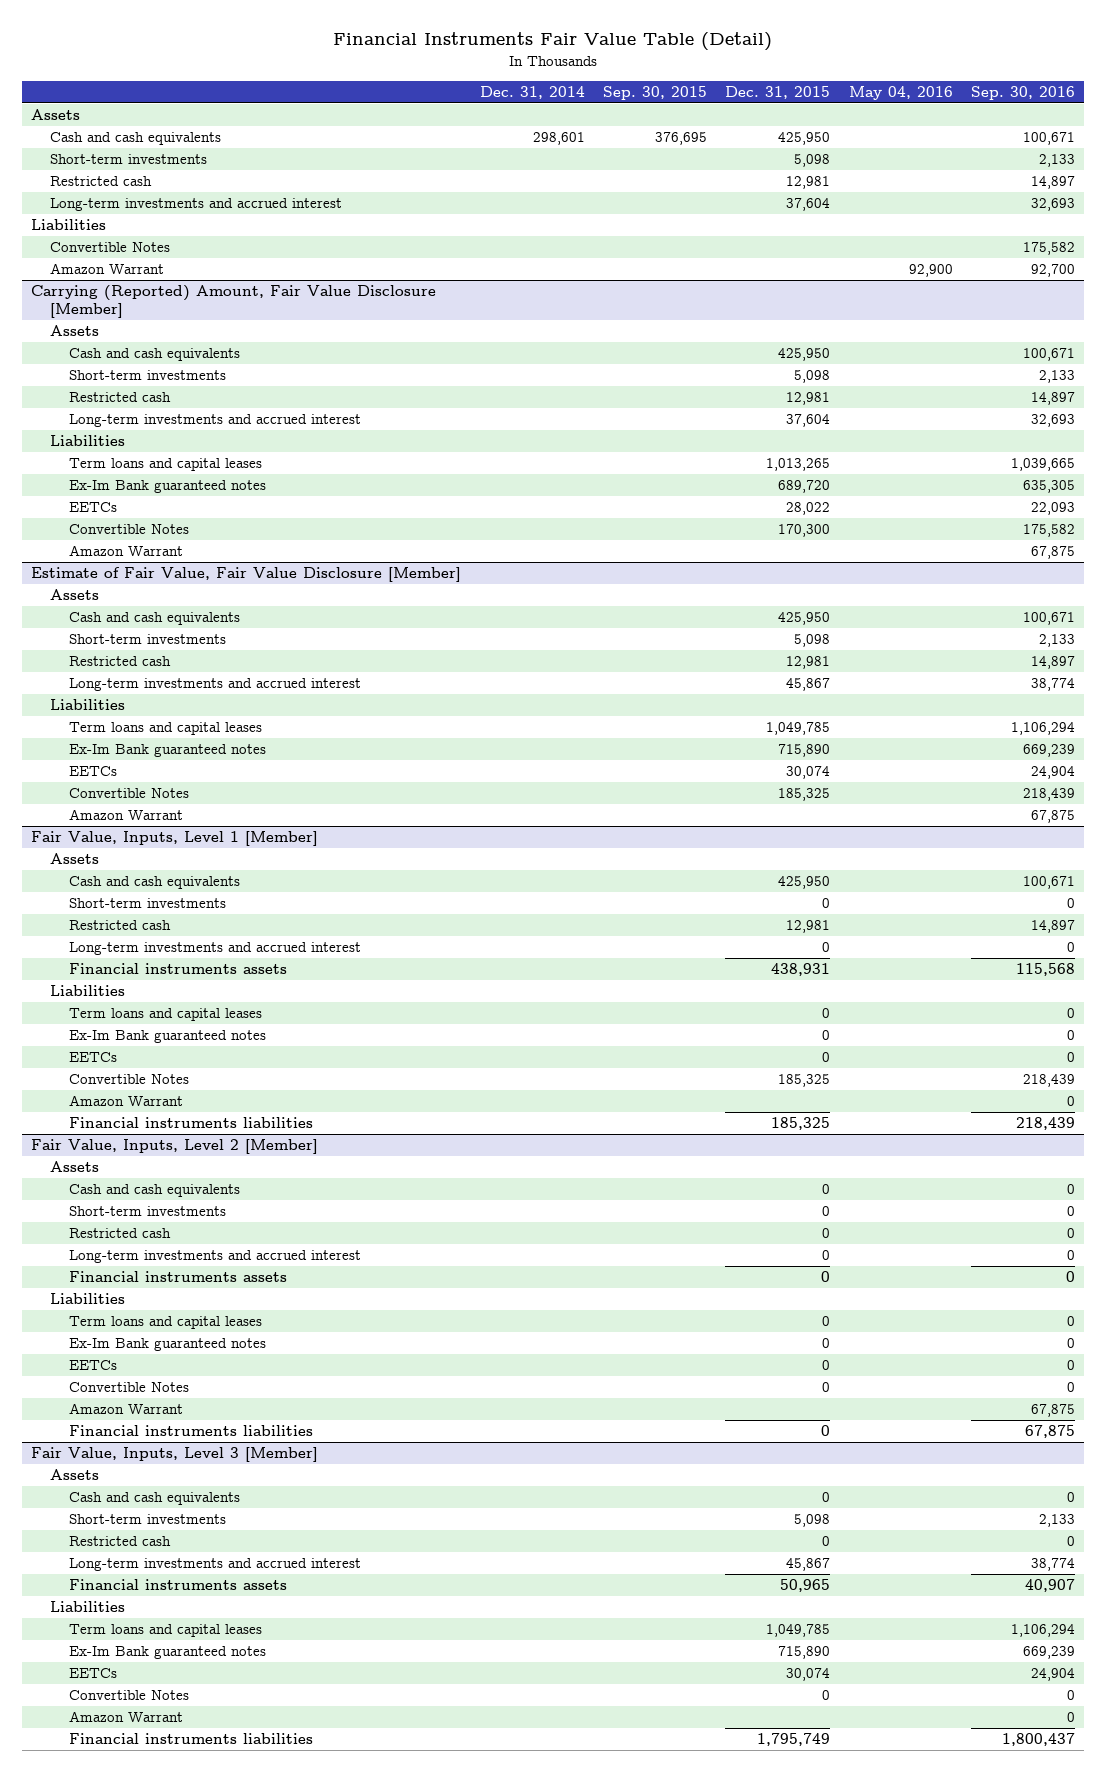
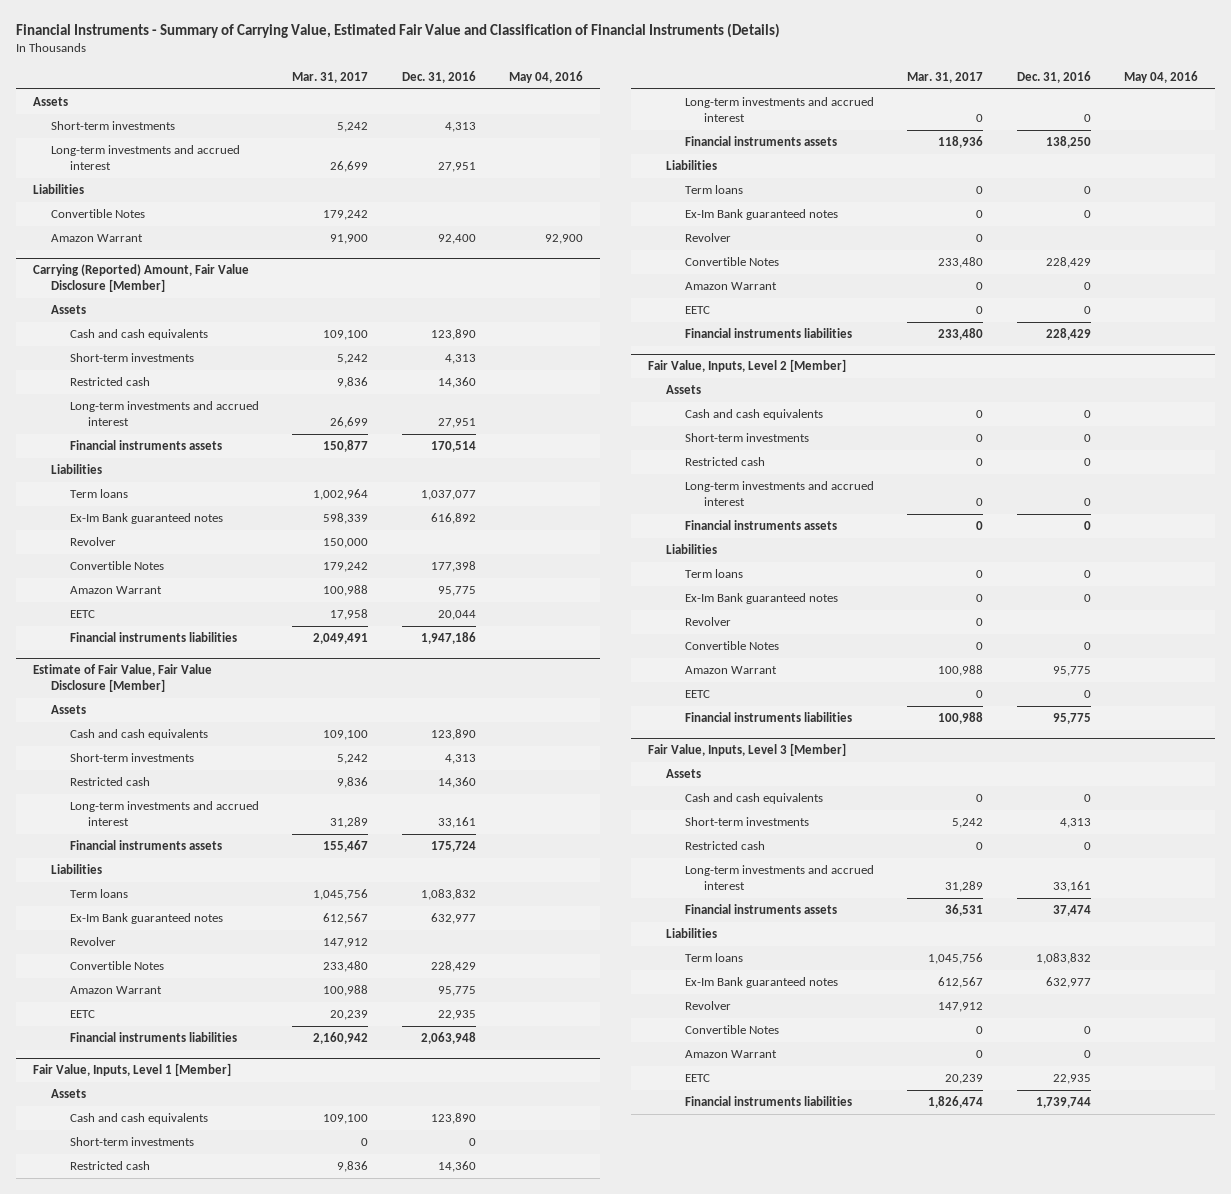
- Financial Instruments Fair Value Table (Detail)
+ Financial Instruments - Summary of Carrying Value, Estimated Fair Value and Classification of Financial Instruments (Details)
- | Dec. 31, 2014 | Sep. 30, 2015 | Dec. 31, 2015 | May 04, 2016 | Sep. 30, 2016
+ | Mar. 31, 2017 | Dec. 31, 2016 | May 04, 2016
- Cash and cash equivalents | 298,601 | 376,695 | 425,950 | | 100,671
- Restricted cash | | | 12,981 | | 14,897
@ Carrying (Reported) Amount, Fair Value Disclosure [Member]
+ Financial instruments assets | 150,877 | 170,514 |
- Term loans and capital leases | | | 1,013,265 | | 1,039,665
+ Term loans | 1,002,964 | 1,037,077 |
- EETCs | | | 28,022 | | 22,093
+ Revolver | 150,000 | |
+ EETC | 17,958 | 20,044 |
+ Financial instruments liabilities | 2,049,491 | 1,947,186 |
@ Estimate of Fair Value, Fair Value Disclosure [Member]
+ Financial instruments assets | 155,467 | 175,724 |
- Term loans and capital leases | | | 1,049,785 | | 1,106,294
+ Term loans | 1,045,756 | 1,083,832 |
- EETCs | | | 30,074 | | 24,904
+ Revolver | 147,912 | |
+ EETC | 20,239 | 22,935 |
+ Financial instruments liabilities | 2,160,942 | 2,063,948 |
@ Fair Value, Inputs, Level 1 [Member]
- Term loans and capital leases | | | 0 | | 0
+ Term loans | 0 | 0 |
- EETCs | | | 0 | | 0
+ Revolver | 0 | |
+ EETC | 0 | 0 |
@ Fair Value, Inputs, Level 2 [Member]
- Term loans and capital leases | | | 0 | | 0
+ Term loans | 0 | 0 |
- EETCs | | | 0 | | 0
+ Revolver | 0 | |
+ EETC | 0 | 0 |
@ Fair Value, Inputs, Level 3 [Member]
- Term loans and capital leases | | | 1,049,785 | | 1,106,294
+ Term loans | 1,045,756 | 1,083,832 |
- EETCs | | | 30,074 | | 24,904
+ Revolver | 147,912 | |
+ EETC | 20,239 | 22,935 |

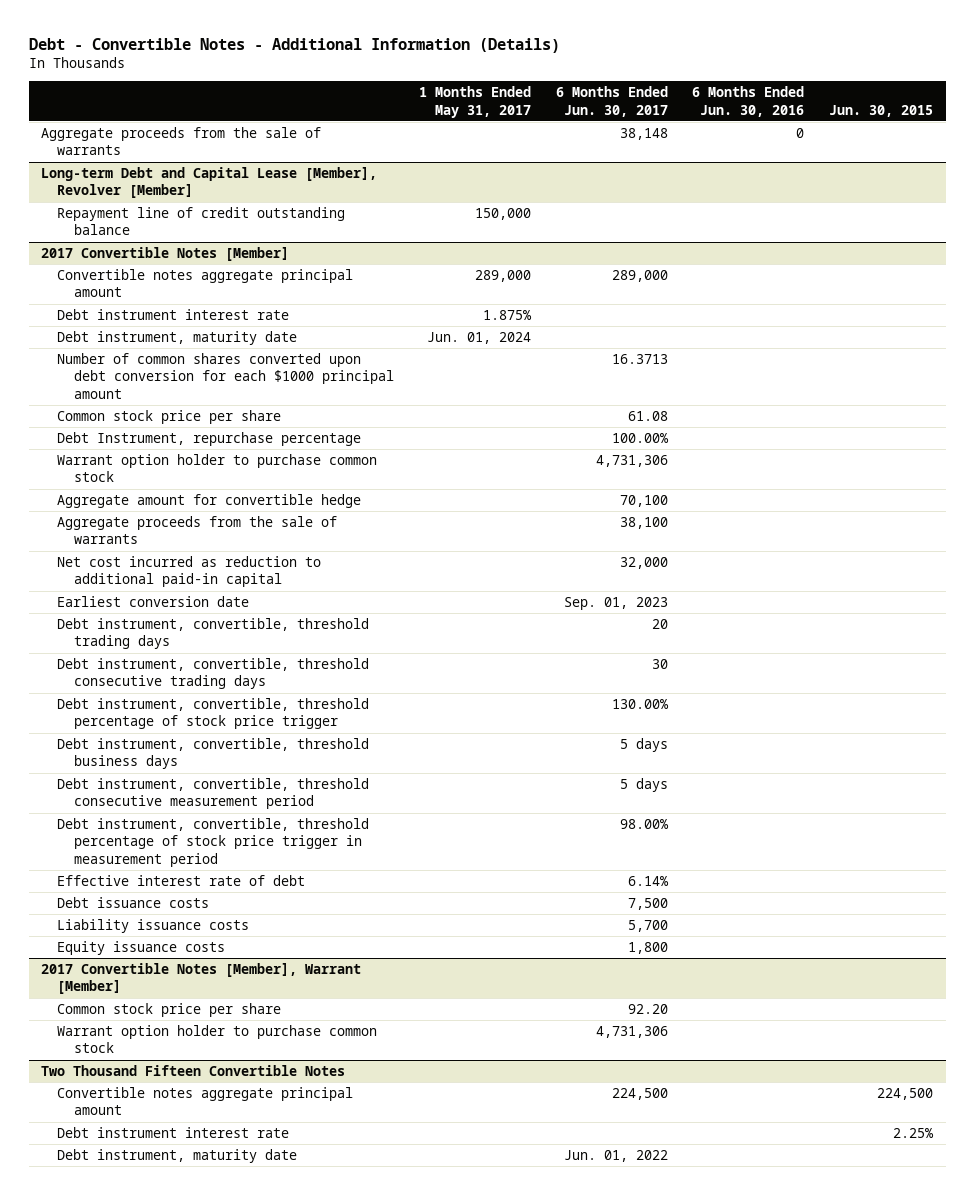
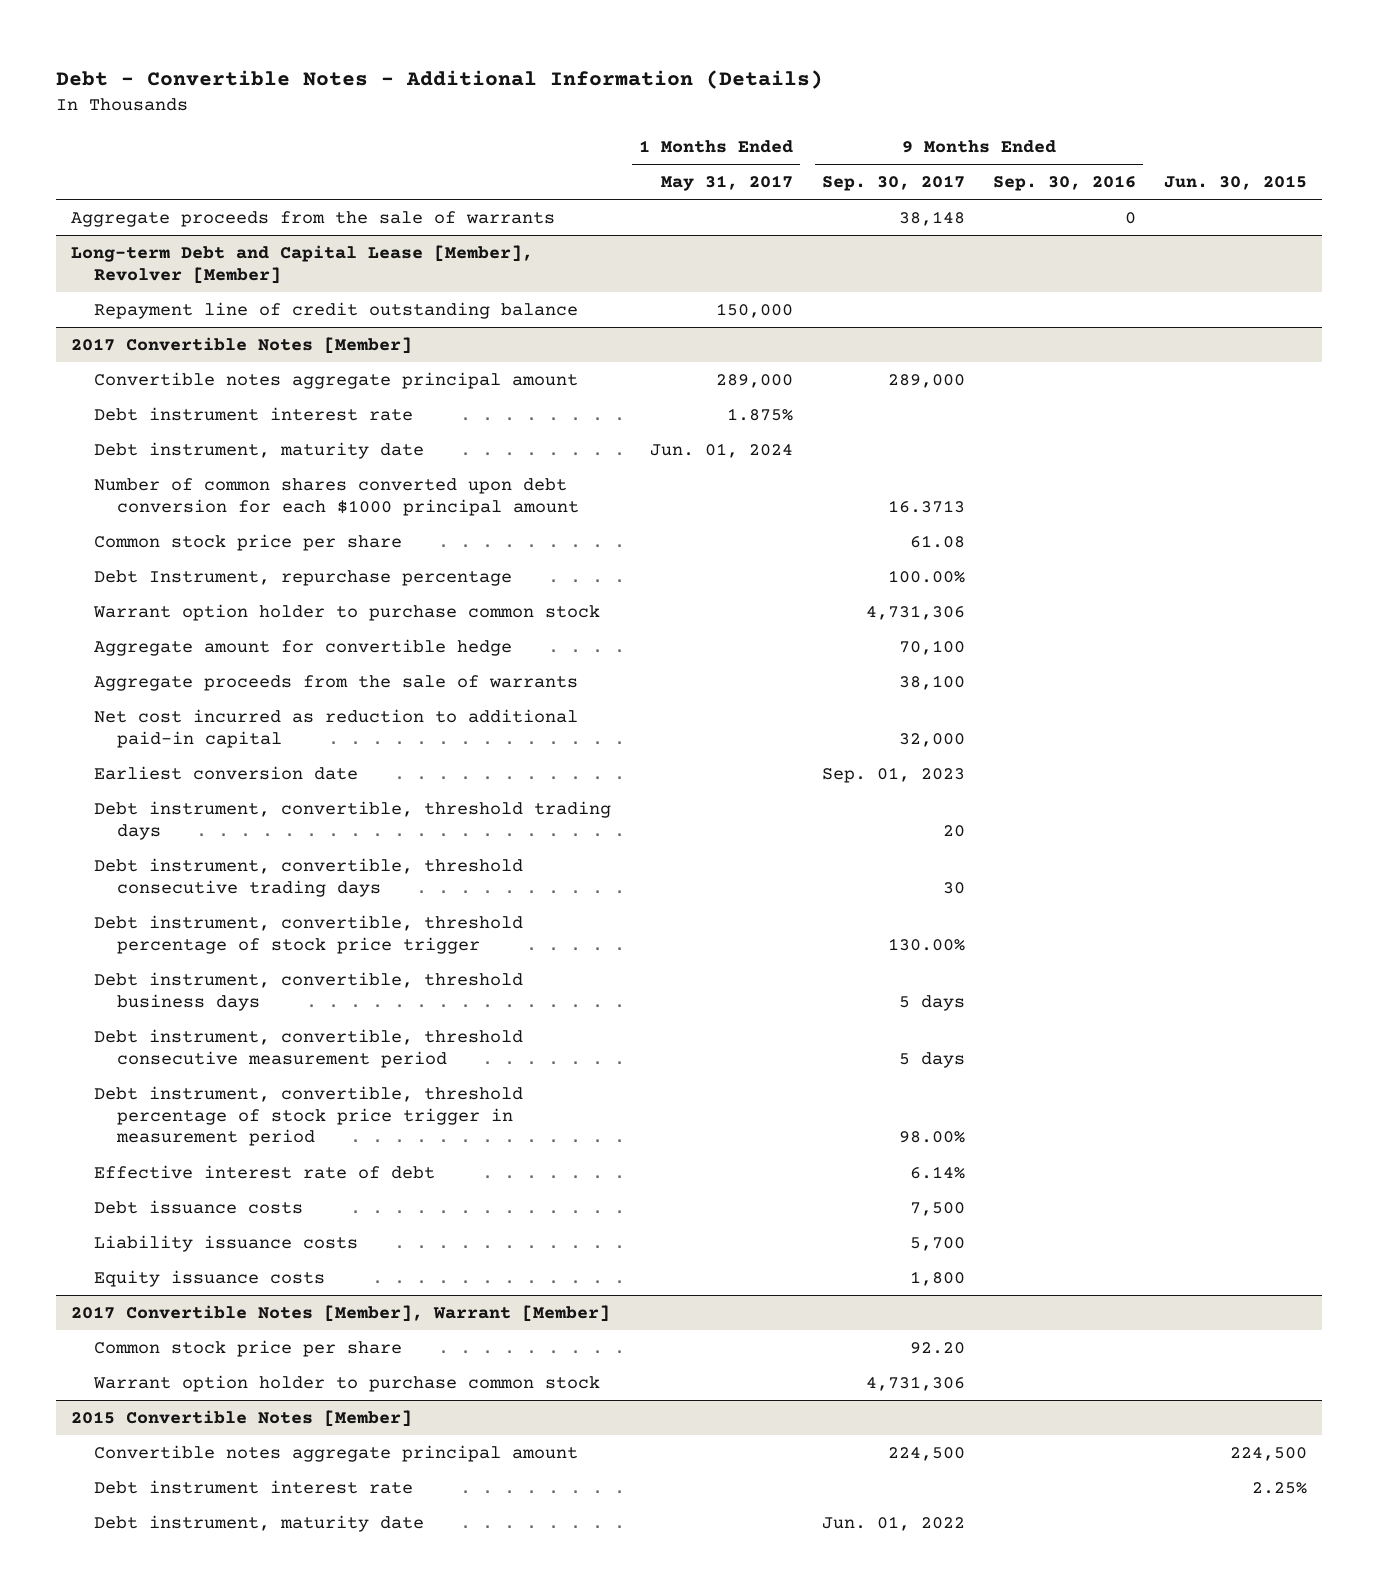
- | 1 Months Ended May 31, 2017 | 6 Months Ended Jun. 30, 2017 | 6 Months Ended Jun. 30, 2016 | Jun. 30, 2015
+ | 1 Months Ended May 31, 2017 | 9 Months Ended Sep. 30, 2017 | 9 Months Ended Sep. 30, 2016 | Jun. 30, 2015
- Two Thousand Fifteen Convertible Notes
+ 2015 Convertible Notes [Member]

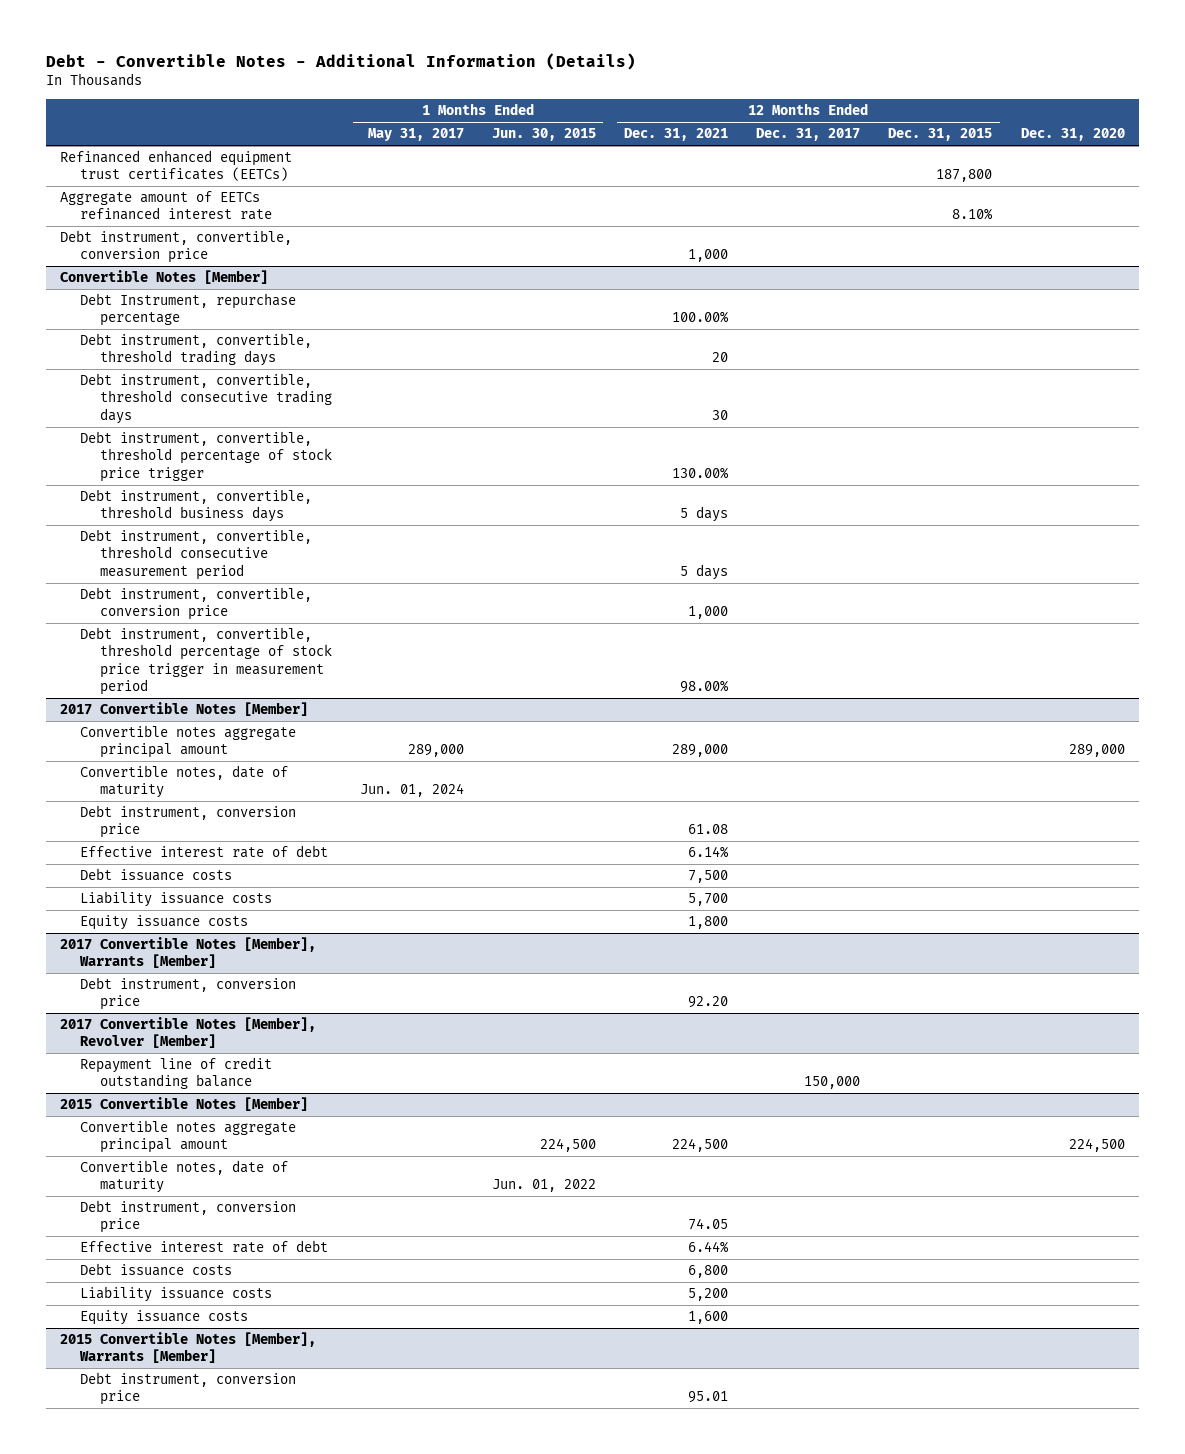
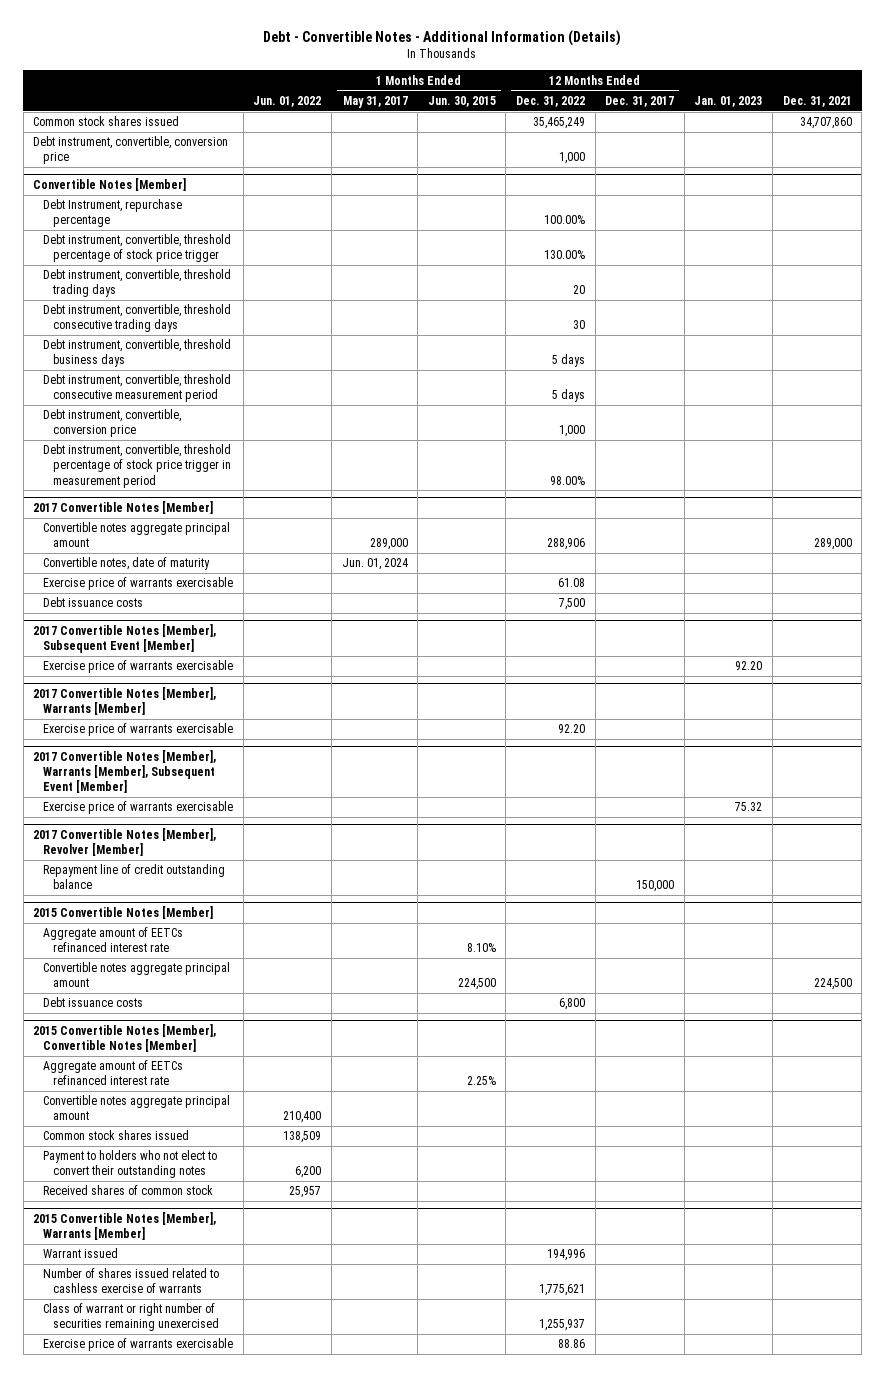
- | 1 Months Ended May 31, 2017 | 1 Months Ended Jun. 30, 2015 | 12 Months Ended Dec. 31, 2021 | 12 Months Ended Dec. 31, 2017 | 12 Months Ended Dec. 31, 2015 | Dec. 31, 2020
+ | Jun. 01, 2022 | 1 Months Ended May 31, 2017 | 1 Months Ended Jun. 30, 2015 | 12 Months Ended Dec. 31, 2022 | 12 Months Ended Dec. 31, 2017 | Jan. 01, 2023 | Dec. 31, 2021
- Refinanced enhanced equipment trust certificates (EETCs) | | | | | 187,800 |
- Aggregate amount of EETCs refinanced interest rate | | | | | 8.10% |
+ Common stock shares issued | | | | 35,465,249 | | | 34,707,860
@ Convertible Notes [Member]
moved up: Debt instrument, convertible, threshold percentage of stock price trigger | | | | 130.00% | | |
@ 2017 Convertible Notes [Member]
- Debt instrument, conversion price | | | 61.08 | | |
- Effective interest rate of debt | | | 6.14% | | |
+ Exercise price of warrants exercisable | | | | 61.08 | | |
- Liability issuance costs | | | 5,700 | | |
- Equity issuance costs | | | 1,800 | | |
+ 2017 Convertible Notes [Member], Subsequent Event [Member]
+ Exercise price of warrants exercisable | | | | | | 92.20 |
@ 2017 Convertible Notes [Member], Warrants [Member]
- Debt instrument, conversion price | | | 92.20 | | |
+ Exercise price of warrants exercisable | | | | 92.20 | | |
+ 2017 Convertible Notes [Member], Warrants [Member], Subsequent Event [Member]
+ Exercise price of warrants exercisable | | | | | | 75.32 |
@ 2015 Convertible Notes [Member]
+ Aggregate amount of EETCs refinanced interest rate | | | 8.10% | | | |
- Convertible notes, date of maturity | | Jun. 01, 2022 | | | |
- Debt instrument, conversion price | | | 74.05 | | |
- Effective interest rate of debt | | | 6.44% | | |
- Liability issuance costs | | | 5,200 | | |
- Equity issuance costs | | | 1,600 | | |
+ 2015 Convertible Notes [Member], Convertible Notes [Member]
+ Aggregate amount of EETCs refinanced interest rate | | | 2.25% | | | |
+ Convertible notes aggregate principal amount | 210,400 | | | | | |
+ Common stock shares issued | 138,509 | | | | | |
+ Payment to holders who not elect to convert their outstanding notes | 6,200 | | | | | |
+ Received shares of common stock | 25,957 | | | | | |
@ 2015 Convertible Notes [Member], Warrants [Member]
- Debt instrument, conversion price | | | 95.01 | | |
+ Warrant issued | | | | 194,996 | | |
+ Number of shares issued related to cashless exercise of warrants | | | | 1,775,621 | | |
+ Class of warrant or right number of securities remaining unexercised | | | | 1,255,937 | | |
+ Exercise price of warrants exercisable | | | | 88.86 | | |

